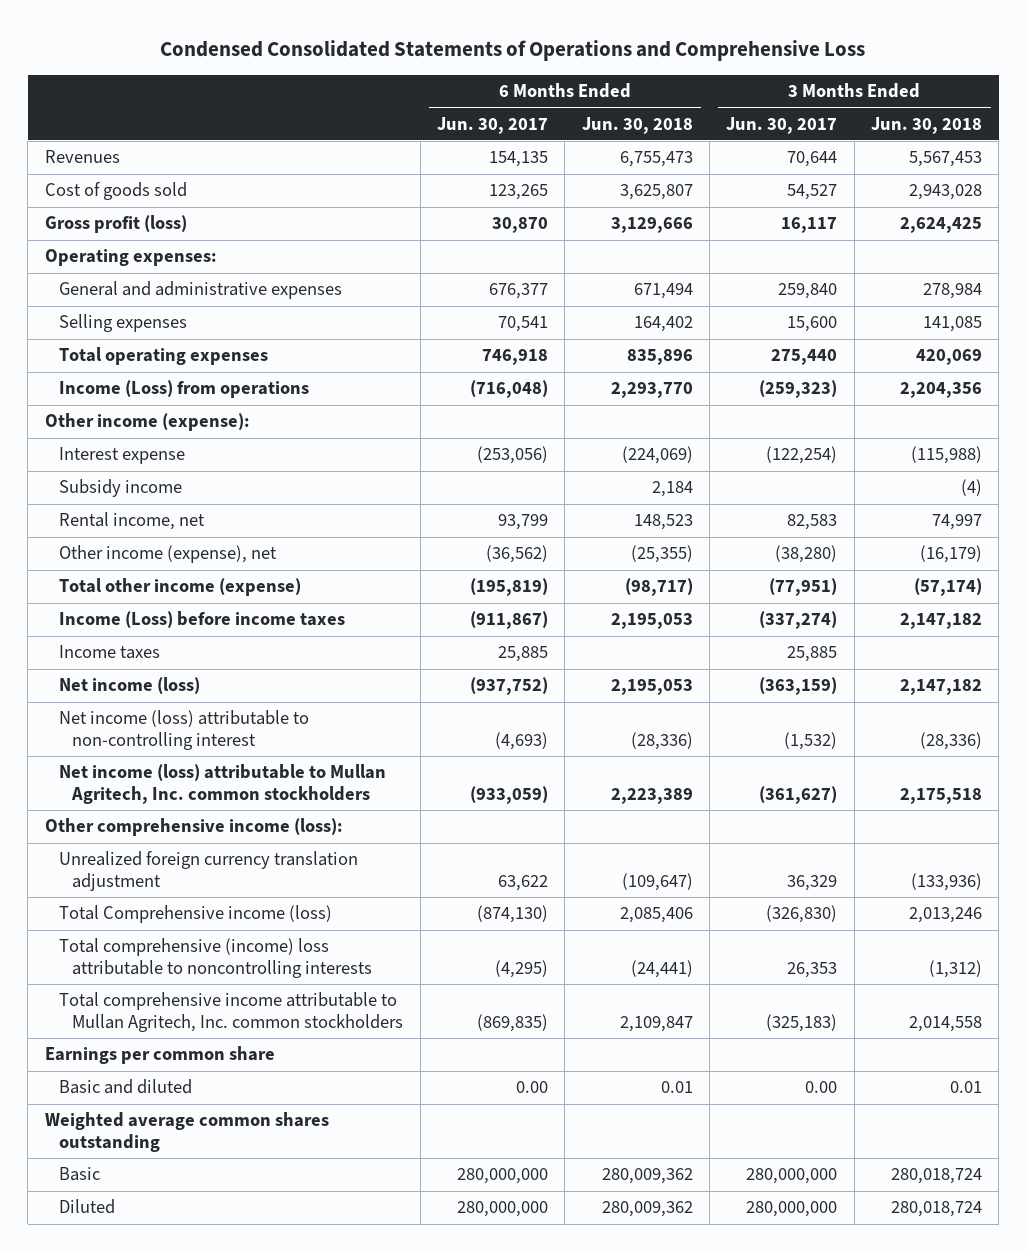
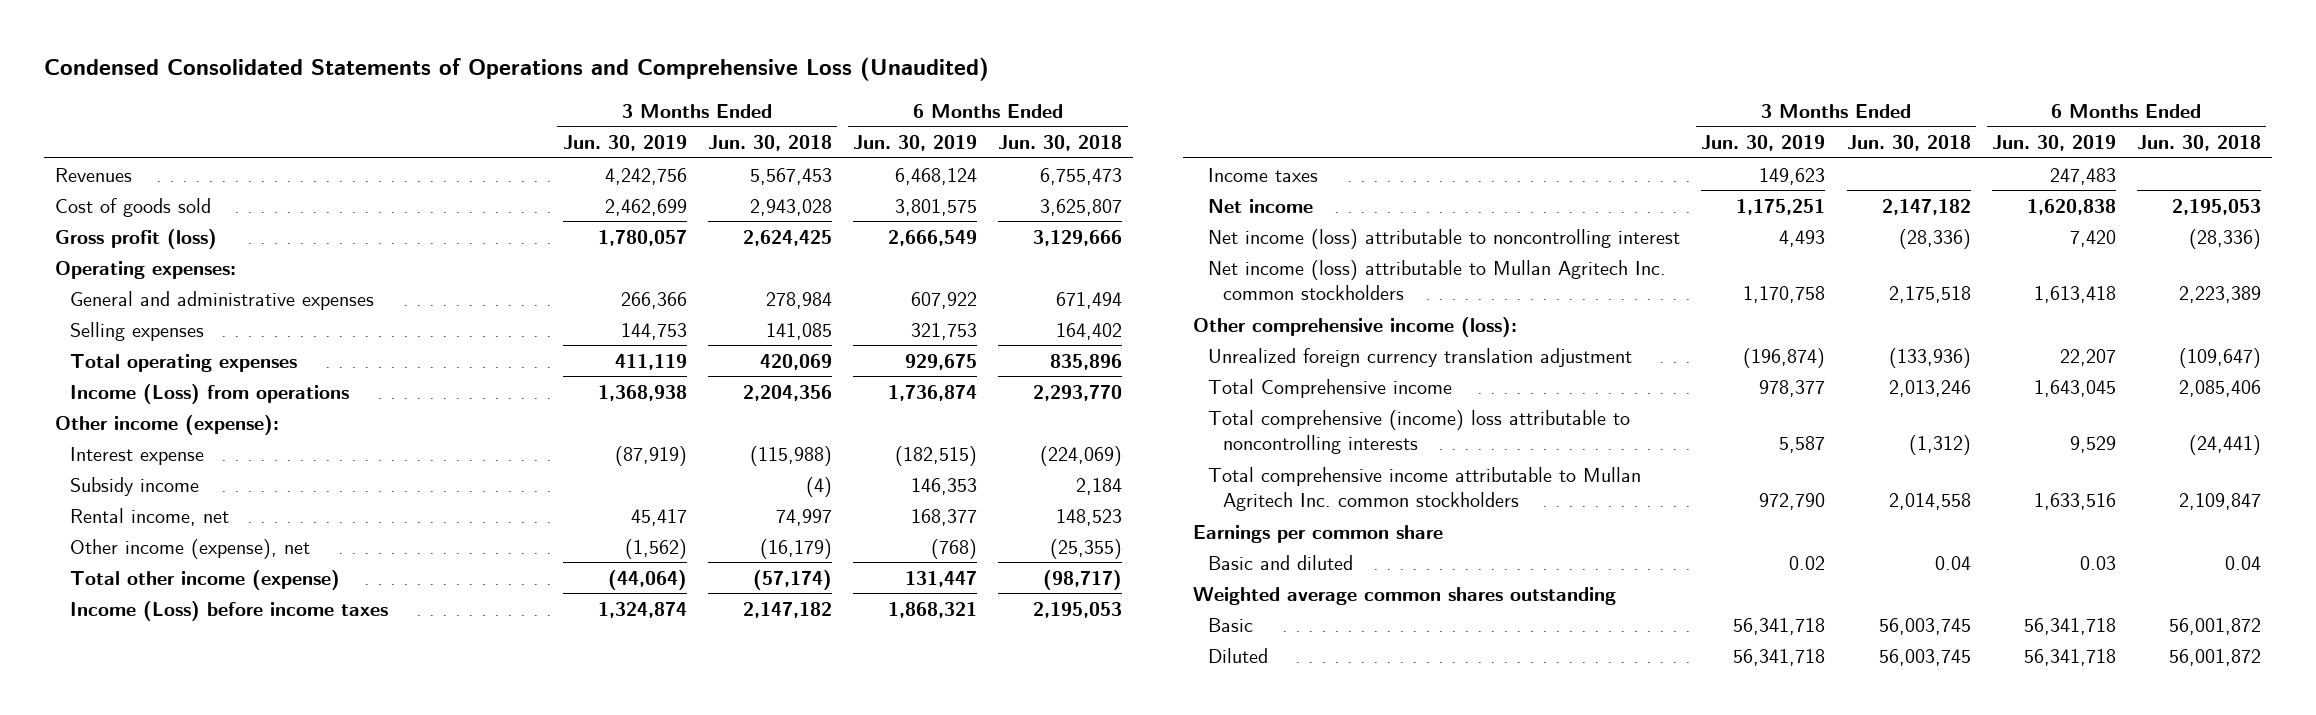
- Condensed Consolidated Statements of Operations and Comprehensive Loss
+ Condensed Consolidated Statements of Operations and Comprehensive Loss (Unaudited)
- | 6 Months Ended Jun. 30, 2017 | 6 Months Ended Jun. 30, 2018 | 3 Months Ended Jun. 30, 2017 | 3 Months Ended Jun. 30, 2018
+ | 3 Months Ended Jun. 30, 2019 | 3 Months Ended Jun. 30, 2018 | 6 Months Ended Jun. 30, 2019 | 6 Months Ended Jun. 30, 2018
- Net income (loss) | (937,752) | 2,195,053 | (363,159) | 2,147,182
- Net income (loss) attributable to non-controlling interest | (4,693) | (28,336) | (1,532) | (28,336)
- Net income (loss) attributable to Mullan Agritech, Inc. common stockholders | (933,059) | 2,223,389 | (361,627) | 2,175,518
+ Net income | 1,175,251 | 2,147,182 | 1,620,838 | 2,195,053
+ Net income (loss) attributable to noncontrolling interest | 4,493 | (28,336) | 7,420 | (28,336)
+ Net income (loss) attributable to Mullan Agritech Inc. common stockholders | 1,170,758 | 2,175,518 | 1,613,418 | 2,223,389
- Total Comprehensive income (loss) | (874,130) | 2,085,406 | (326,830) | 2,013,246
+ Total Comprehensive income | 978,377 | 2,013,246 | 1,643,045 | 2,085,406
- Total comprehensive income attributable to Mullan Agritech, Inc. common stockholders | (869,835) | 2,109,847 | (325,183) | 2,014,558
+ Total comprehensive income attributable to Mullan Agritech Inc. common stockholders | 972,790 | 2,014,558 | 1,633,516 | 2,109,847
- Basic and diluted | 0.00 | 0.01 | 0.00 | 0.01
+ Basic and diluted | 0.02 | 0.04 | 0.03 | 0.04
- Basic | 280,000,000 | 280,009,362 | 280,000,000 | 280,018,724
- Diluted | 280,000,000 | 280,009,362 | 280,000,000 | 280,018,724
+ Basic | 56,341,718 | 56,003,745 | 56,341,718 | 56,001,872
+ Diluted | 56,341,718 | 56,003,745 | 56,341,718 | 56,001,872

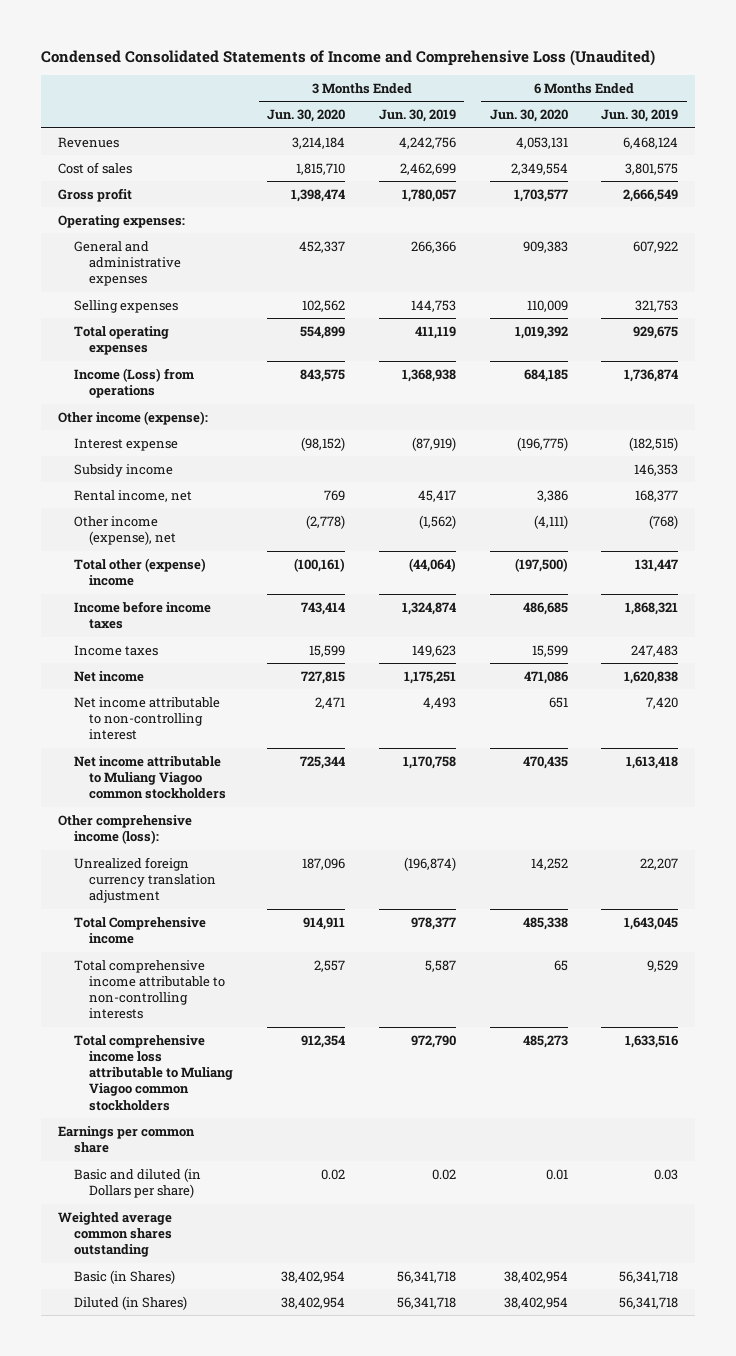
- Condensed Consolidated Statements of Operations and Comprehensive Loss (Unaudited)
+ Condensed Consolidated Statements of Income and Comprehensive Loss (Unaudited)
- | 3 Months Ended Jun. 30, 2019 | 3 Months Ended Jun. 30, 2018 | 6 Months Ended Jun. 30, 2019 | 6 Months Ended Jun. 30, 2018
+ | 3 Months Ended Jun. 30, 2020 | 3 Months Ended Jun. 30, 2019 | 6 Months Ended Jun. 30, 2020 | 6 Months Ended Jun. 30, 2019
- Cost of goods sold | 2,462,699 | 2,943,028 | 3,801,575 | 3,625,807
- Gross profit (loss) | 1,780,057 | 2,624,425 | 2,666,549 | 3,129,666
+ Cost of sales | 1,815,710 | 2,462,699 | 2,349,554 | 3,801,575
+ Gross profit | 1,398,474 | 1,780,057 | 1,703,577 | 2,666,549
- Total other income (expense) | (44,064) | (57,174) | 131,447 | (98,717)
- Income (Loss) before income taxes | 1,324,874 | 2,147,182 | 1,868,321 | 2,195,053
+ Total other (expense) income | (100,161) | (44,064) | (197,500) | 131,447
+ Income before income taxes | 743,414 | 1,324,874 | 486,685 | 1,868,321
- Net income (loss) attributable to noncontrolling interest | 4,493 | (28,336) | 7,420 | (28,336)
- Net income (loss) attributable to Mullan Agritech Inc. common stockholders | 1,170,758 | 2,175,518 | 1,613,418 | 2,223,389
+ Net income attributable to non-controlling interest | 2,471 | 4,493 | 651 | 7,420
+ Net income attributable to Muliang Viagoo common stockholders | 725,344 | 1,170,758 | 470,435 | 1,613,418
- Total comprehensive (income) loss attributable to noncontrolling interests | 5,587 | (1,312) | 9,529 | (24,441)
- Total comprehensive income attributable to Mullan Agritech Inc. common stockholders | 972,790 | 2,014,558 | 1,633,516 | 2,109,847
+ Total comprehensive income attributable to non-controlling interests | 2,557 | 5,587 | 65 | 9,529
+ Total comprehensive income loss attributable to Muliang Viagoo common stockholders | 912,354 | 972,790 | 485,273 | 1,633,516
- Basic and diluted | 0.02 | 0.04 | 0.03 | 0.04
+ Basic and diluted (in Dollars per share) | 0.02 | 0.02 | 0.01 | 0.03
- Basic | 56,341,718 | 56,003,745 | 56,341,718 | 56,001,872
- Diluted | 56,341,718 | 56,003,745 | 56,341,718 | 56,001,872
+ Basic (in Shares) | 38,402,954 | 56,341,718 | 38,402,954 | 56,341,718
+ Diluted (in Shares) | 38,402,954 | 56,341,718 | 38,402,954 | 56,341,718

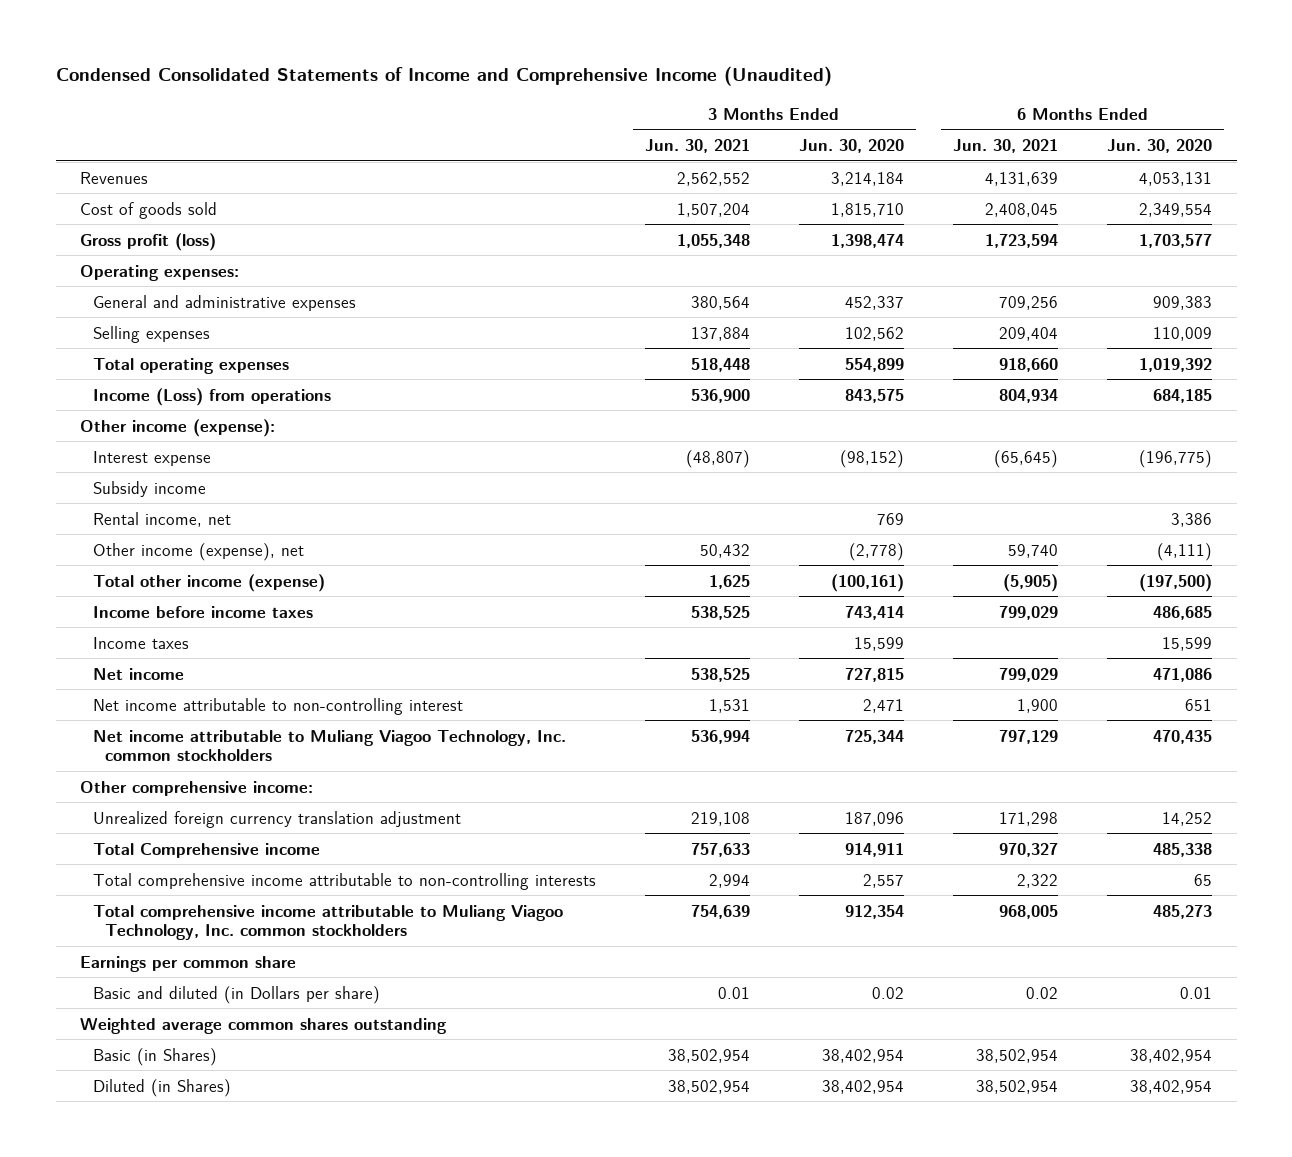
- Condensed Consolidated Statements of Income and Comprehensive Loss (Unaudited)
+ Condensed Consolidated Statements of Income and Comprehensive Income (Unaudited)
- | 3 Months Ended Jun. 30, 2020 | 3 Months Ended Jun. 30, 2019 | 6 Months Ended Jun. 30, 2020 | 6 Months Ended Jun. 30, 2019
+ | 3 Months Ended Jun. 30, 2021 | 3 Months Ended Jun. 30, 2020 | 6 Months Ended Jun. 30, 2021 | 6 Months Ended Jun. 30, 2020
- Cost of sales | 1,815,710 | 2,462,699 | 2,349,554 | 3,801,575
- Gross profit | 1,398,474 | 1,780,057 | 1,703,577 | 2,666,549
+ Cost of goods sold | 1,507,204 | 1,815,710 | 2,408,045 | 2,349,554
+ Gross profit (loss) | 1,055,348 | 1,398,474 | 1,723,594 | 1,703,577
- Total other (expense) income | (100,161) | (44,064) | (197,500) | 131,447
+ Total other income (expense) | 1,625 | (100,161) | (5,905) | (197,500)
- Net income attributable to Muliang Viagoo common stockholders | 725,344 | 1,170,758 | 470,435 | 1,613,418
- Other comprehensive income (loss):
+ Net income attributable to Muliang Viagoo Technology, Inc. common stockholders | 536,994 | 725,344 | 797,129 | 470,435
+ Other comprehensive income:
- Total comprehensive income loss attributable to Muliang Viagoo common stockholders | 912,354 | 972,790 | 485,273 | 1,633,516
+ Total comprehensive income attributable to Muliang Viagoo Technology, Inc. common stockholders | 754,639 | 912,354 | 968,005 | 485,273

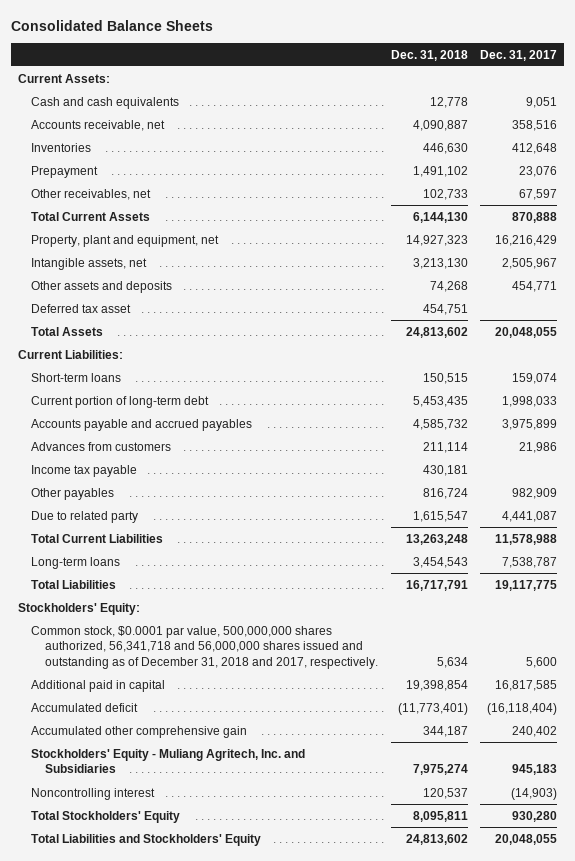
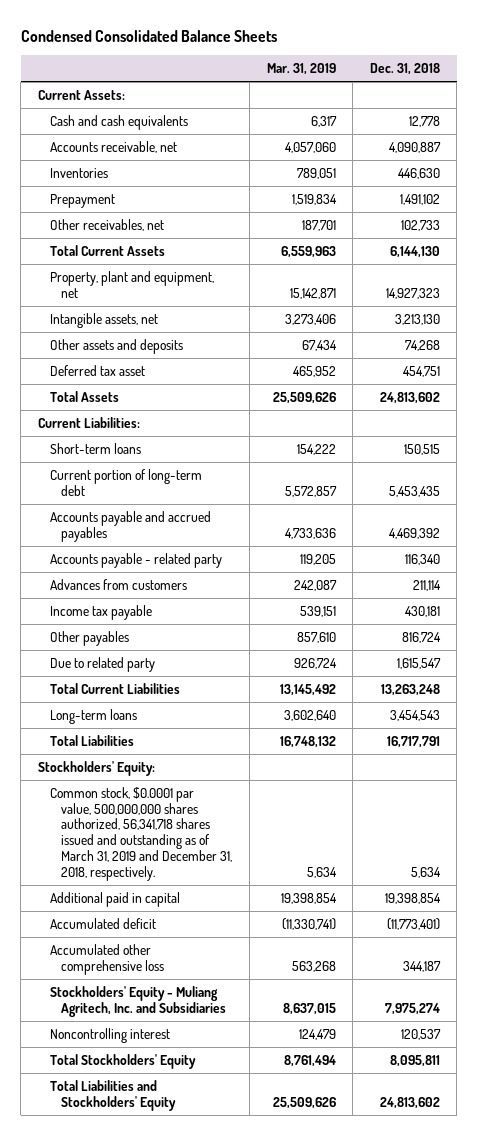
- Consolidated Balance Sheets
+ Condensed Consolidated Balance Sheets
- | Dec. 31, 2018 | Dec. 31, 2017
+ | Mar. 31, 2019 | Dec. 31, 2018
- Accounts payable and accrued payables | 4,585,732 | 3,975,899
+ Accounts payable and accrued payables | 4,733,636 | 4,469,392
+ Accounts payable - related party | 119,205 | 116,340
- Common stock, $0.0001 par value, 500,000,000 shares authorized, 56,341,718 and 56,000,000 shares issued and outstanding as of December 31, 2018 and 2017, respectively. | 5,634 | 5,600
+ Common stock, $0.0001 par value, 500,000,000 shares authorized, 56,341,718 shares issued and outstanding as of March 31, 2019 and December 31, 2018, respectively. | 5,634 | 5,634
- Accumulated other comprehensive gain | 344,187 | 240,402
+ Accumulated other comprehensive loss | 563,268 | 344,187

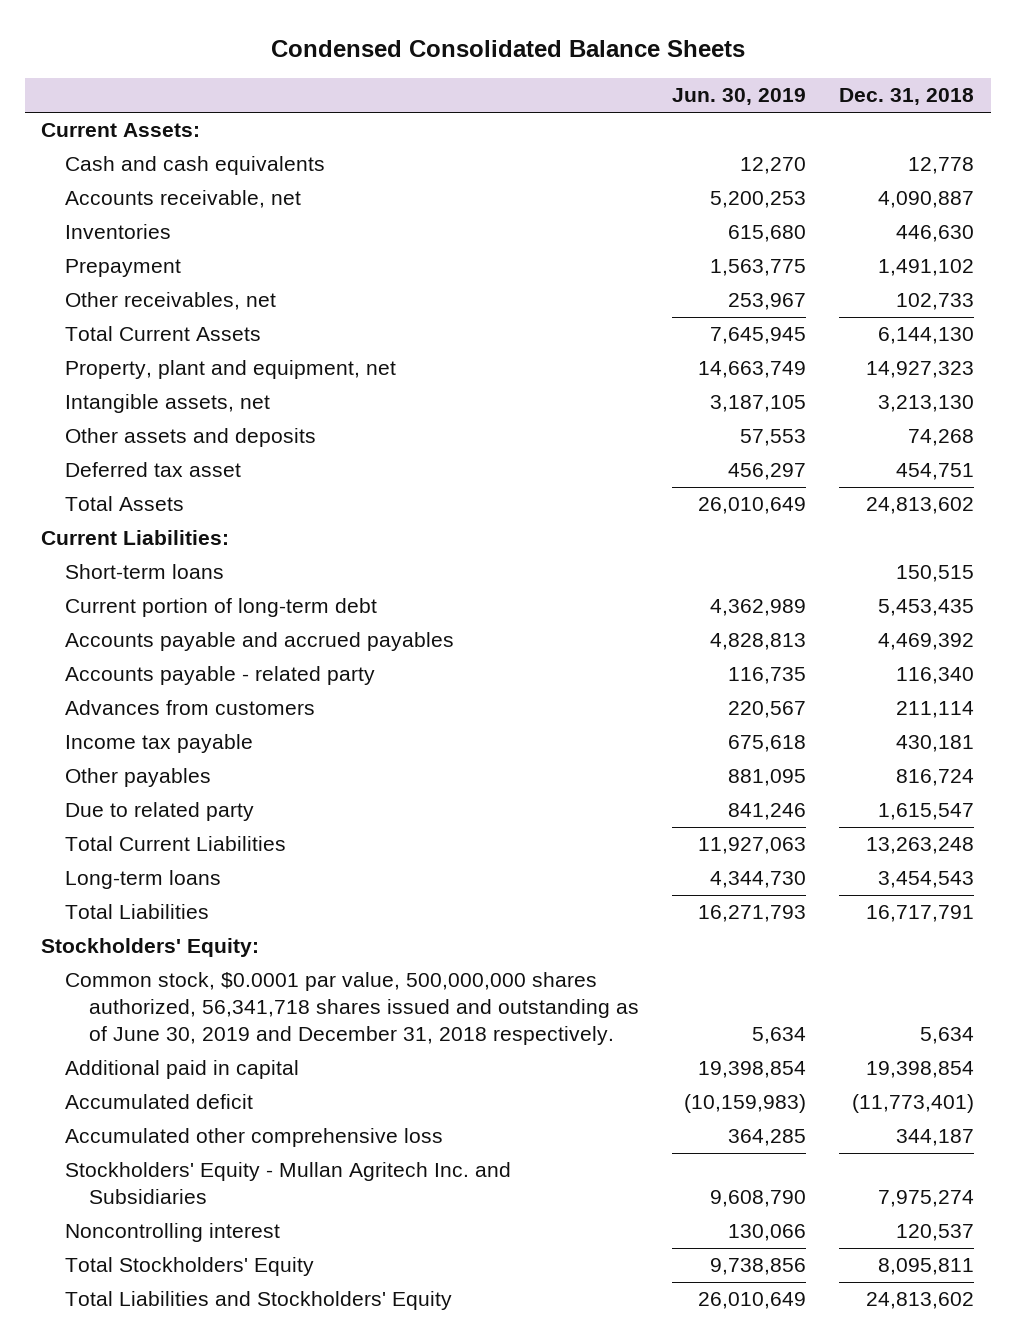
- | Mar. 31, 2019 | Dec. 31, 2018
+ | Jun. 30, 2019 | Dec. 31, 2018
- Common stock, $0.0001 par value, 500,000,000 shares authorized, 56,341,718 shares issued and outstanding as of March 31, 2019 and December 31, 2018, respectively. | 5,634 | 5,634
+ Common stock, $0.0001 par value, 500,000,000 shares authorized, 56,341,718 shares issued and outstanding as of June 30, 2019 and December 31, 2018 respectively. | 5,634 | 5,634
- Stockholders' Equity - Muliang Agritech, Inc. and Subsidiaries | 8,637,015 | 7,975,274
+ Stockholders' Equity - Mullan Agritech Inc. and Subsidiaries | 9,608,790 | 7,975,274

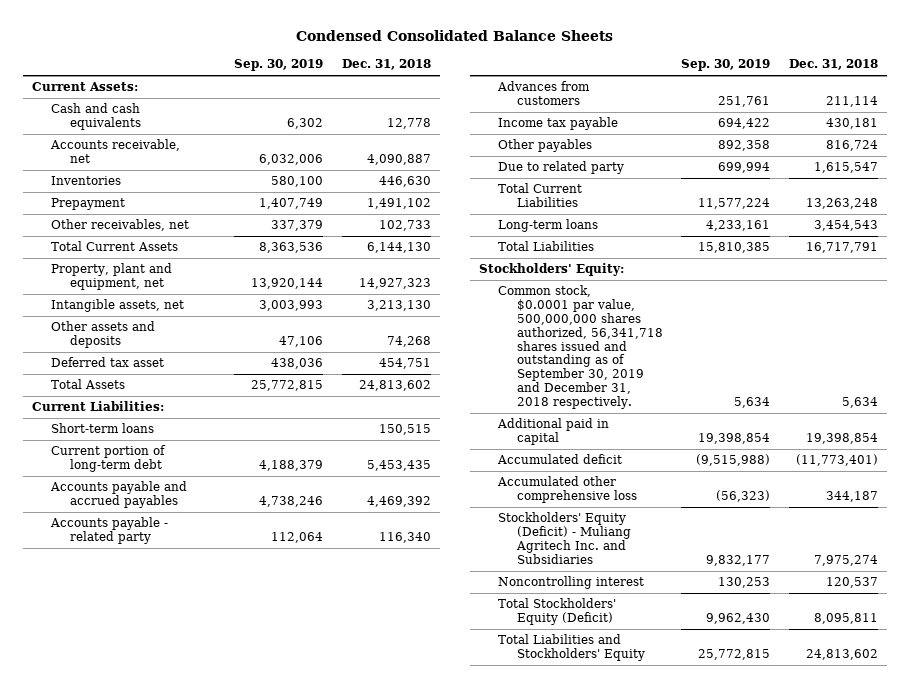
- | Jun. 30, 2019 | Dec. 31, 2018
+ | Sep. 30, 2019 | Dec. 31, 2018
- Common stock, $0.0001 par value, 500,000,000 shares authorized, 56,341,718 shares issued and outstanding as of June 30, 2019 and December 31, 2018 respectively. | 5,634 | 5,634
+ Common stock, $0.0001 par value, 500,000,000 shares authorized, 56,341,718 shares issued and outstanding as of September 30, 2019 and December 31, 2018 respectively. | 5,634 | 5,634
- Stockholders' Equity - Mullan Agritech Inc. and Subsidiaries | 9,608,790 | 7,975,274
+ Stockholders' Equity (Deficit) - Muliang Agritech Inc. and Subsidiaries | 9,832,177 | 7,975,274
- Total Stockholders' Equity | 9,738,856 | 8,095,811
+ Total Stockholders' Equity (Deficit) | 9,962,430 | 8,095,811

